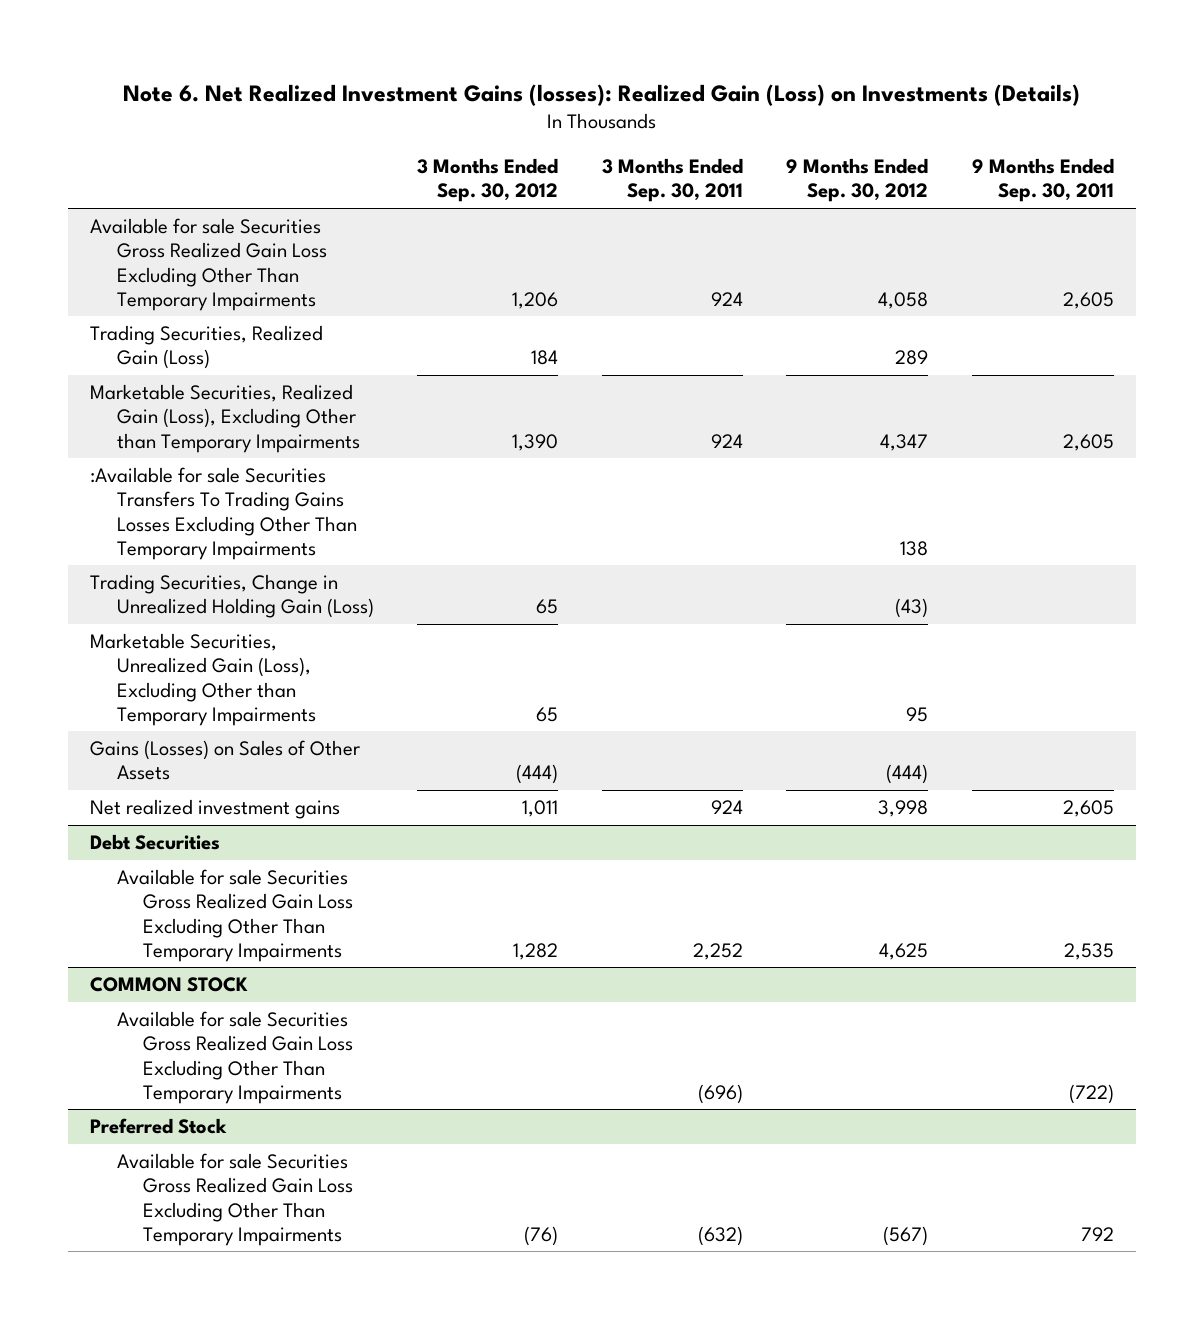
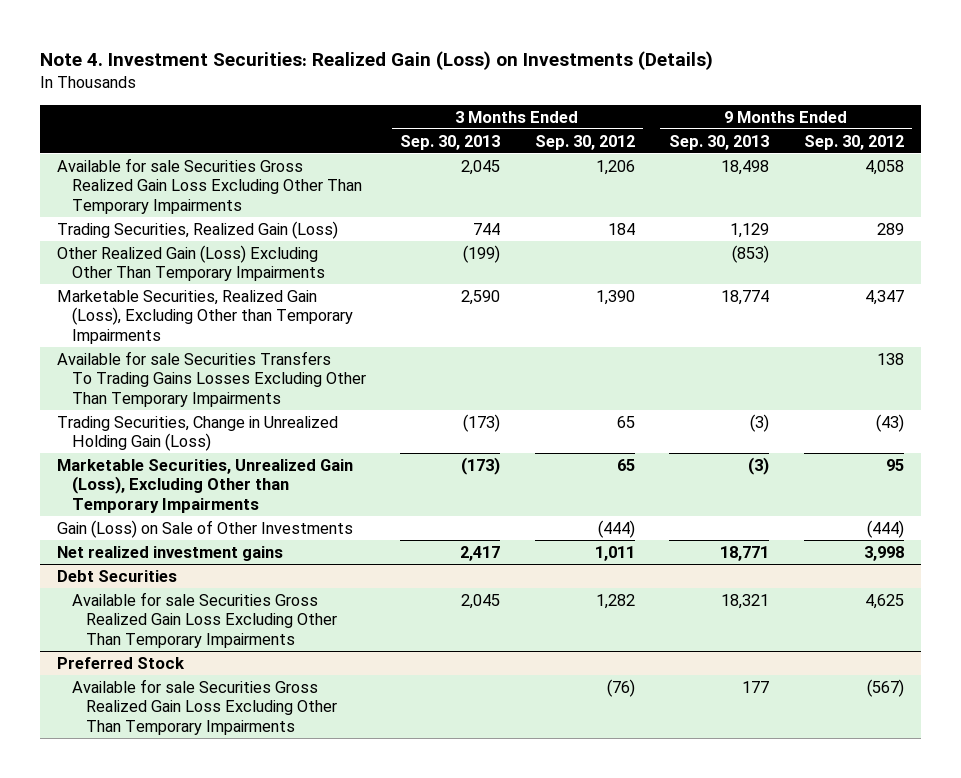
- Note 6. Net Realized Investment Gains (losses): Realized Gain (Loss) on Investments (Details)
+ Note 4. Investment Securities: Realized Gain (Loss) on Investments (Details)
- | 3 Months Ended Sep. 30, 2012 | 3 Months Ended Sep. 30, 2011 | 9 Months Ended Sep. 30, 2012 | 9 Months Ended Sep. 30, 2011
+ | 3 Months Ended Sep. 30, 2013 | 3 Months Ended Sep. 30, 2012 | 9 Months Ended Sep. 30, 2013 | 9 Months Ended Sep. 30, 2012
+ Other Realized Gain (Loss) Excluding Other Than Temporary Impairments | (199) | | (853) |
- :Available for sale Securities Transfers To Trading Gains Losses Excluding Other Than Temporary Impairments | | | 138 |
+ Available for sale Securities Transfers To Trading Gains Losses Excluding Other Than Temporary Impairments | | | | 138
- Gains (Losses) on Sales of Other Assets | (444) | | (444) |
+ Gain (Loss) on Sale of Other Investments | | (444) | | (444)
- COMMON STOCK
- Available for sale Securities Gross Realized Gain Loss Excluding Other Than Temporary Impairments | | (696) | | (722)

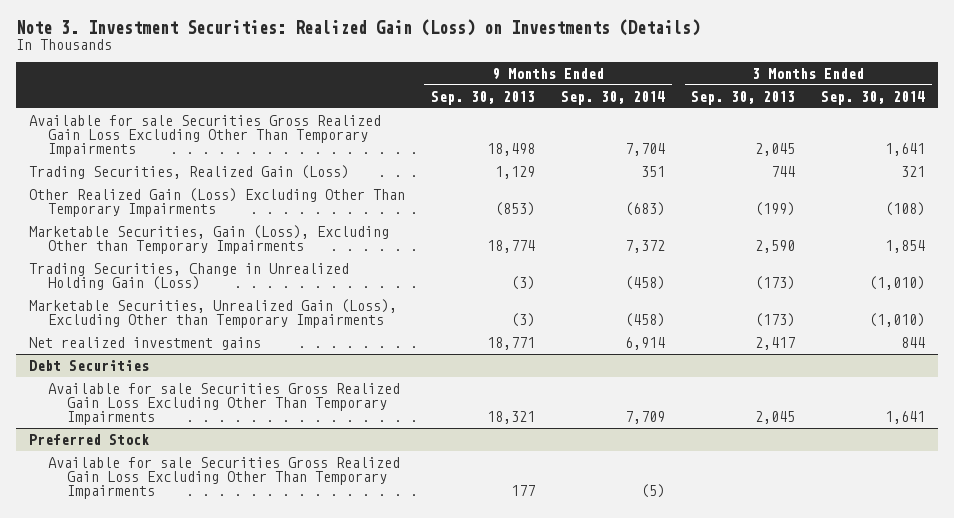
- Note 4. Investment Securities: Realized Gain (Loss) on Investments (Details)
+ Note 3. Investment Securities: Realized Gain (Loss) on Investments (Details)
- | 3 Months Ended Sep. 30, 2013 | 3 Months Ended Sep. 30, 2012 | 9 Months Ended Sep. 30, 2013 | 9 Months Ended Sep. 30, 2012
+ | 9 Months Ended Sep. 30, 2013 | 9 Months Ended Sep. 30, 2014 | 3 Months Ended Sep. 30, 2013 | 3 Months Ended Sep. 30, 2014
- Marketable Securities, Realized Gain (Loss), Excluding Other than Temporary Impairments | 2,590 | 1,390 | 18,774 | 4,347
- Available for sale Securities Transfers To Trading Gains Losses Excluding Other Than Temporary Impairments | | | | 138
+ Marketable Securities, Gain (Loss), Excluding Other than Temporary Impairments | 18,774 | 7,372 | 2,590 | 1,854
- Gain (Loss) on Sale of Other Investments | | (444) | | (444)

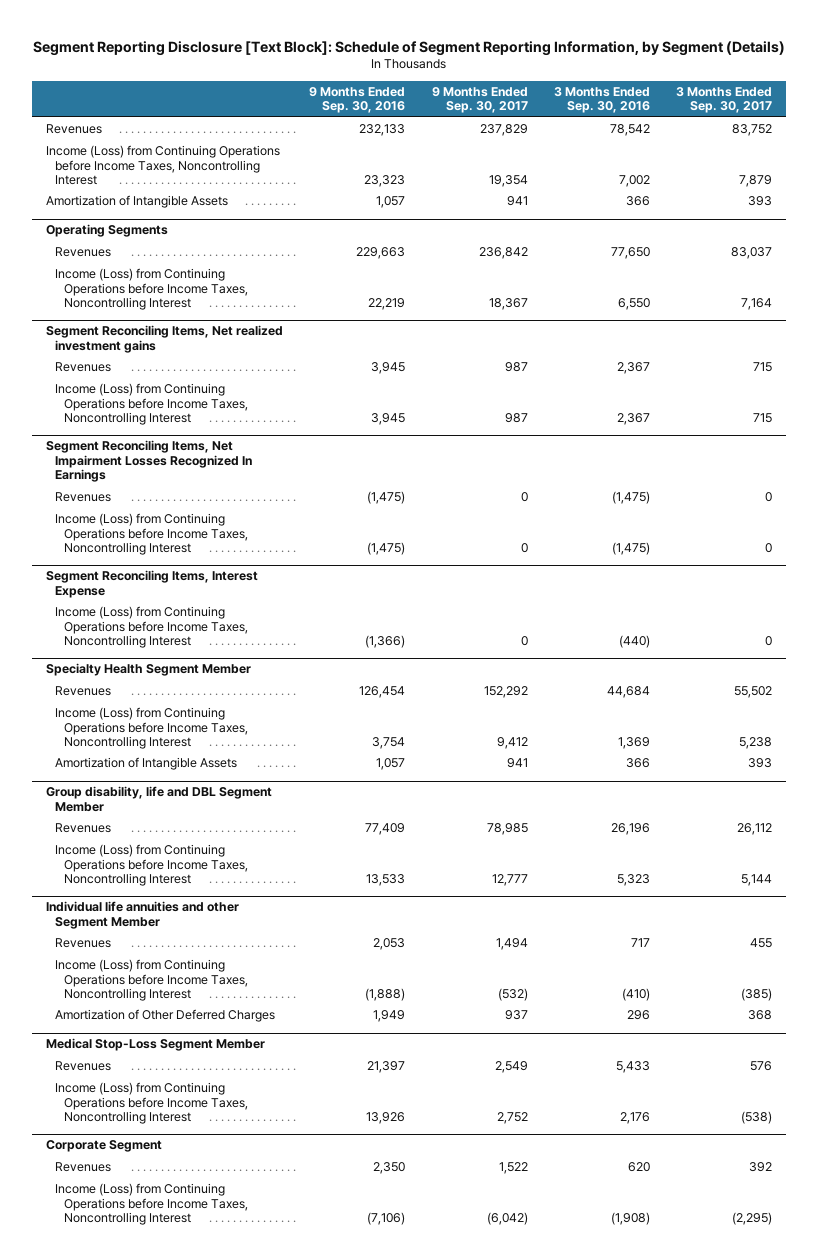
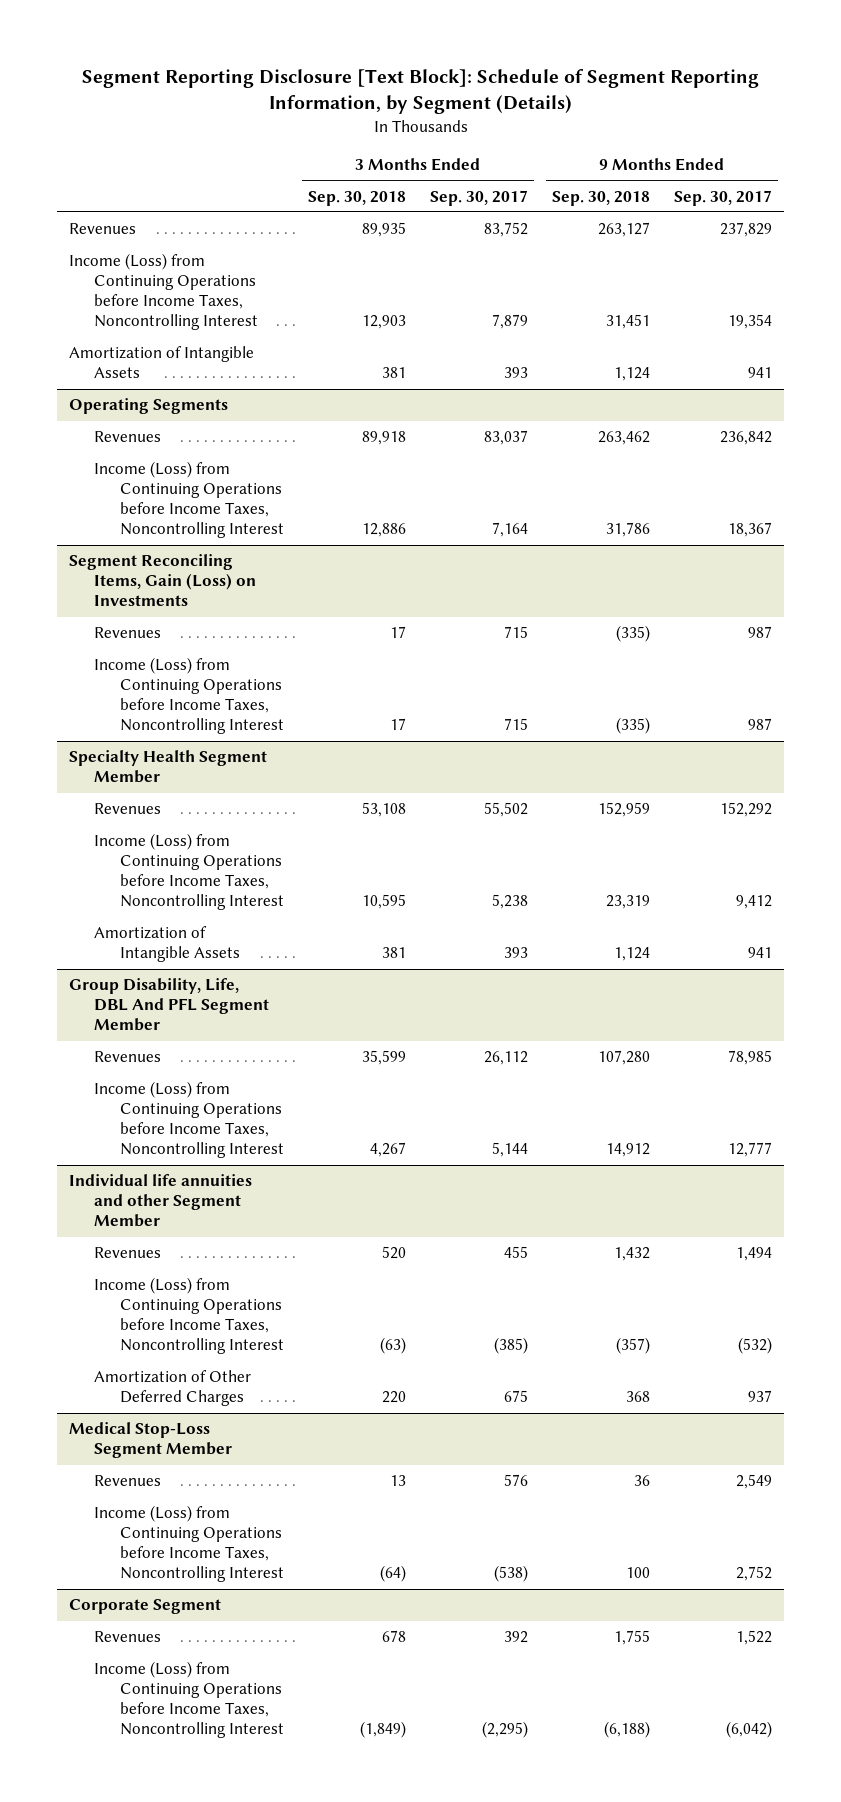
- | 9 Months Ended Sep. 30, 2016 | 9 Months Ended Sep. 30, 2017 | 3 Months Ended Sep. 30, 2016 | 3 Months Ended Sep. 30, 2017
+ | 3 Months Ended Sep. 30, 2018 | 3 Months Ended Sep. 30, 2017 | 9 Months Ended Sep. 30, 2018 | 9 Months Ended Sep. 30, 2017
- Segment Reconciling Items, Net realized investment gains
+ Segment Reconciling Items, Gain (Loss) on Investments
- Segment Reconciling Items, Net Impairment Losses Recognized In Earnings
- Revenues | (1,475) | 0 | (1,475) | 0
- Income (Loss) from Continuing Operations before Income Taxes, Noncontrolling Interest | (1,475) | 0 | (1,475) | 0
- Segment Reconciling Items, Interest Expense
- Income (Loss) from Continuing Operations before Income Taxes, Noncontrolling Interest | (1,366) | 0 | (440) | 0
- Group disability, life and DBL Segment Member
+ Group Disability, Life, DBL And PFL Segment Member
@ Individual life annuities and other Segment Member
- Amortization of Other Deferred Charges | 1,949 | 937 | 296 | 368
+ Amortization of Other Deferred Charges | 220 | 675 | 368 | 937

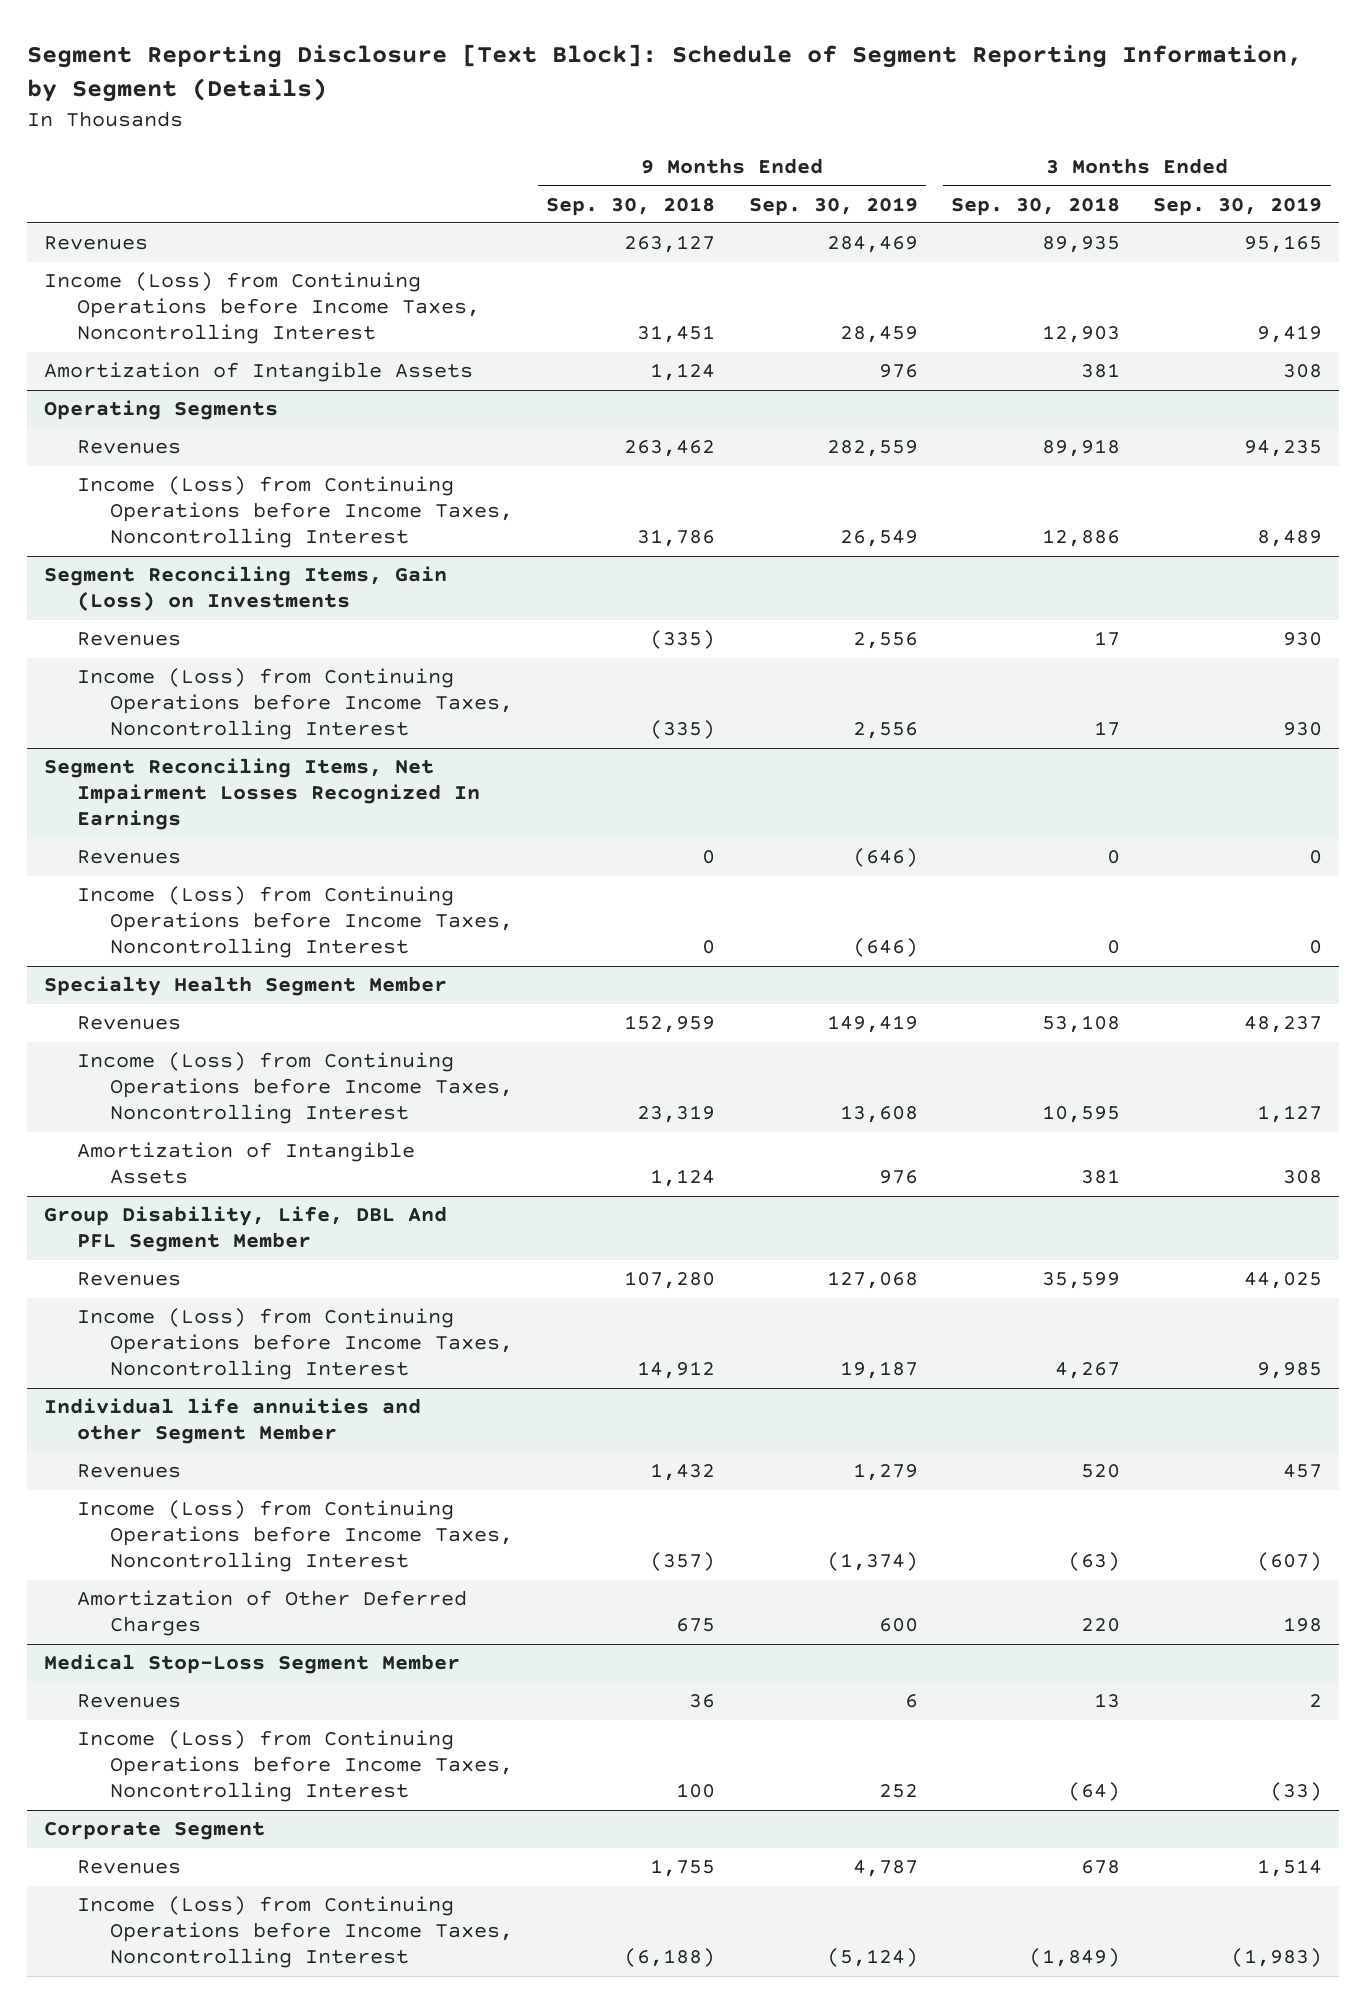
- | 3 Months Ended Sep. 30, 2018 | 3 Months Ended Sep. 30, 2017 | 9 Months Ended Sep. 30, 2018 | 9 Months Ended Sep. 30, 2017
+ | 9 Months Ended Sep. 30, 2018 | 9 Months Ended Sep. 30, 2019 | 3 Months Ended Sep. 30, 2018 | 3 Months Ended Sep. 30, 2019
+ Segment Reconciling Items, Net Impairment Losses Recognized In Earnings
+ Revenues | 0 | (646) | 0 | 0
+ Income (Loss) from Continuing Operations before Income Taxes, Noncontrolling Interest | 0 | (646) | 0 | 0
@ Individual life annuities and other Segment Member
- Amortization of Other Deferred Charges | 220 | 675 | 368 | 937
+ Amortization of Other Deferred Charges | 675 | 600 | 220 | 198

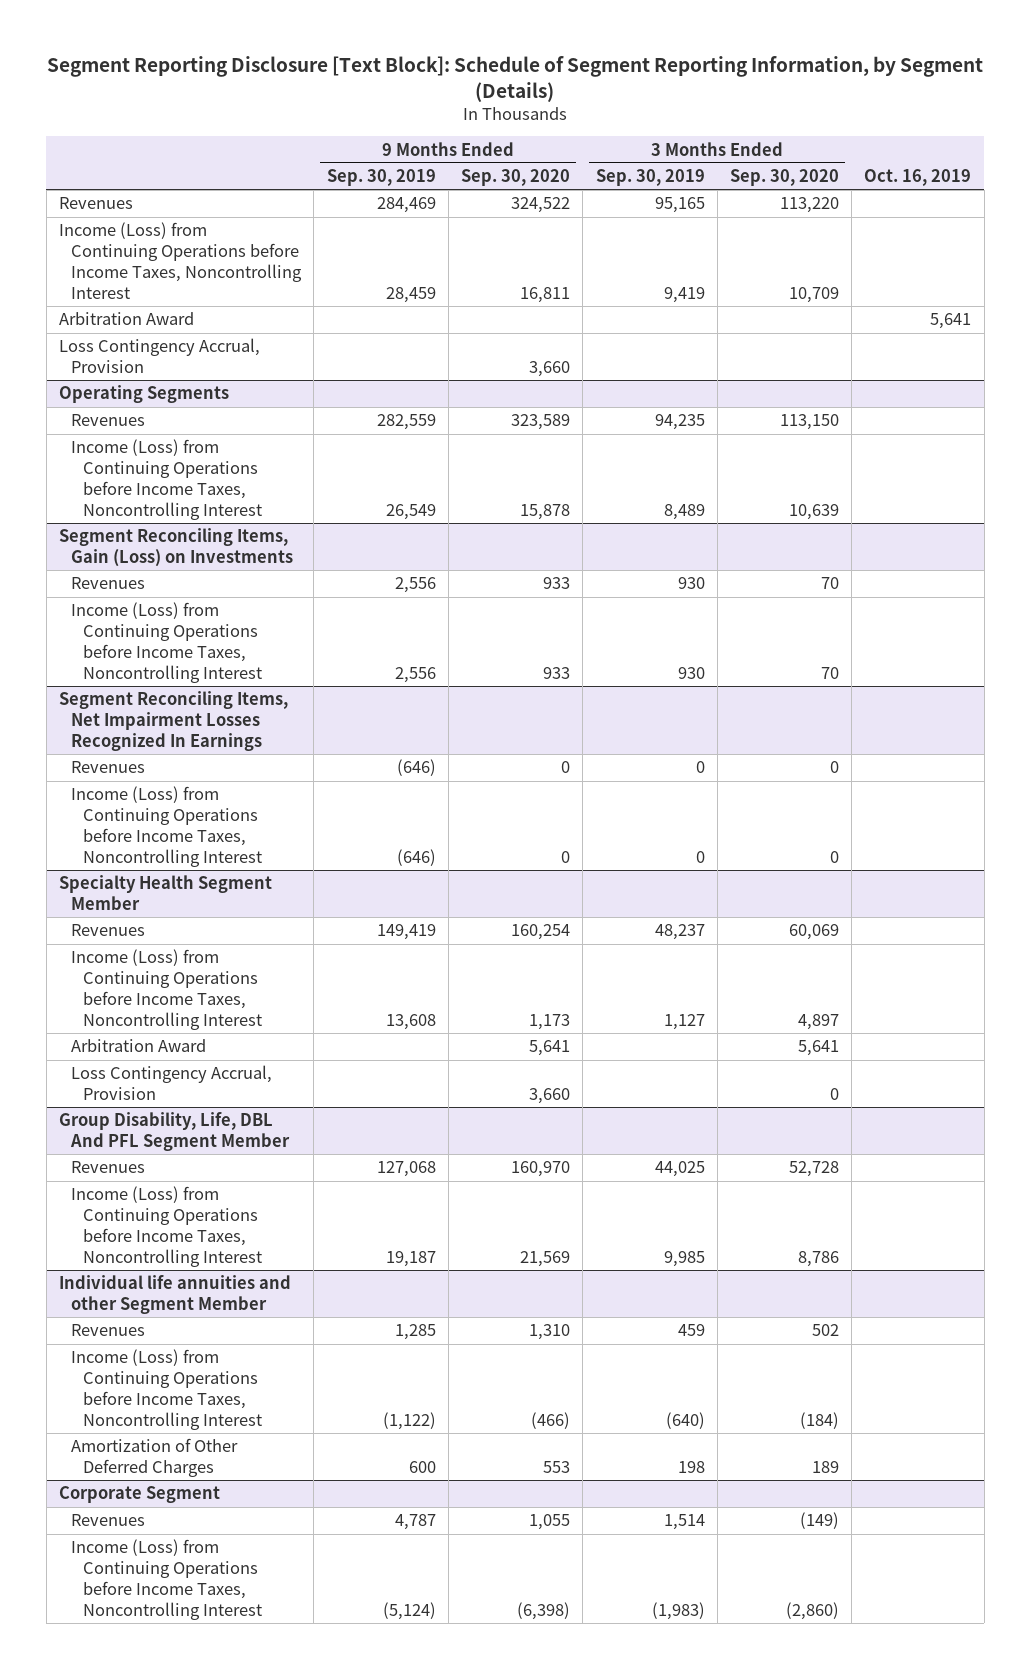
- | 9 Months Ended Sep. 30, 2018 | 9 Months Ended Sep. 30, 2019 | 3 Months Ended Sep. 30, 2018 | 3 Months Ended Sep. 30, 2019
+ | 9 Months Ended Sep. 30, 2019 | 9 Months Ended Sep. 30, 2020 | 3 Months Ended Sep. 30, 2019 | 3 Months Ended Sep. 30, 2020 | Oct. 16, 2019
- Amortization of Intangible Assets | 1,124 | 976 | 381 | 308
+ Arbitration Award | | | | | 5,641
+ Loss Contingency Accrual, Provision | | 3,660 | | |
@ Specialty Health Segment Member
- Amortization of Intangible Assets | 1,124 | 976 | 381 | 308
+ Arbitration Award | | 5,641 | | 5,641 |
+ Loss Contingency Accrual, Provision | | 3,660 | | 0 |
@ Individual life annuities and other Segment Member
- Revenues | 1,432 | 1,279 | 520 | 457
- Income (Loss) from Continuing Operations before Income Taxes, Noncontrolling Interest | (357) | (1,374) | (63) | (607)
+ Revenues | 1,285 | 1,310 | 459 | 502 |
+ Income (Loss) from Continuing Operations before Income Taxes, Noncontrolling Interest | (1,122) | (466) | (640) | (184) |
- Medical Stop-Loss Segment Member
- Revenues | 36 | 6 | 13 | 2
- Income (Loss) from Continuing Operations before Income Taxes, Noncontrolling Interest | 100 | 252 | (64) | (33)

